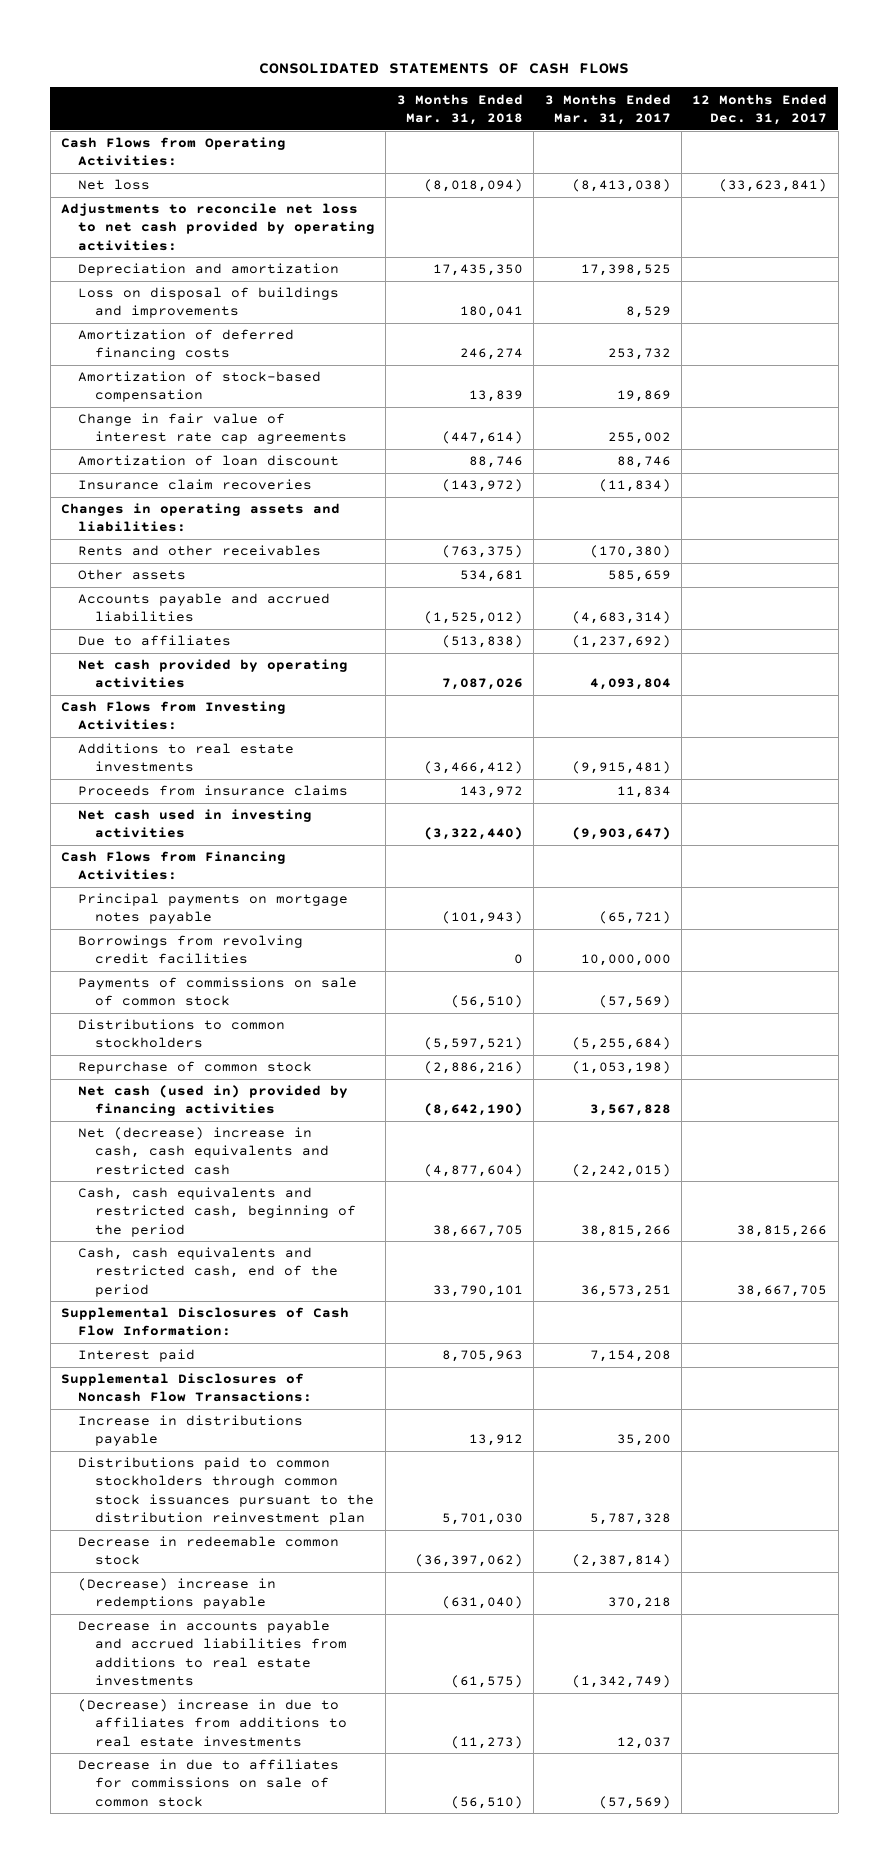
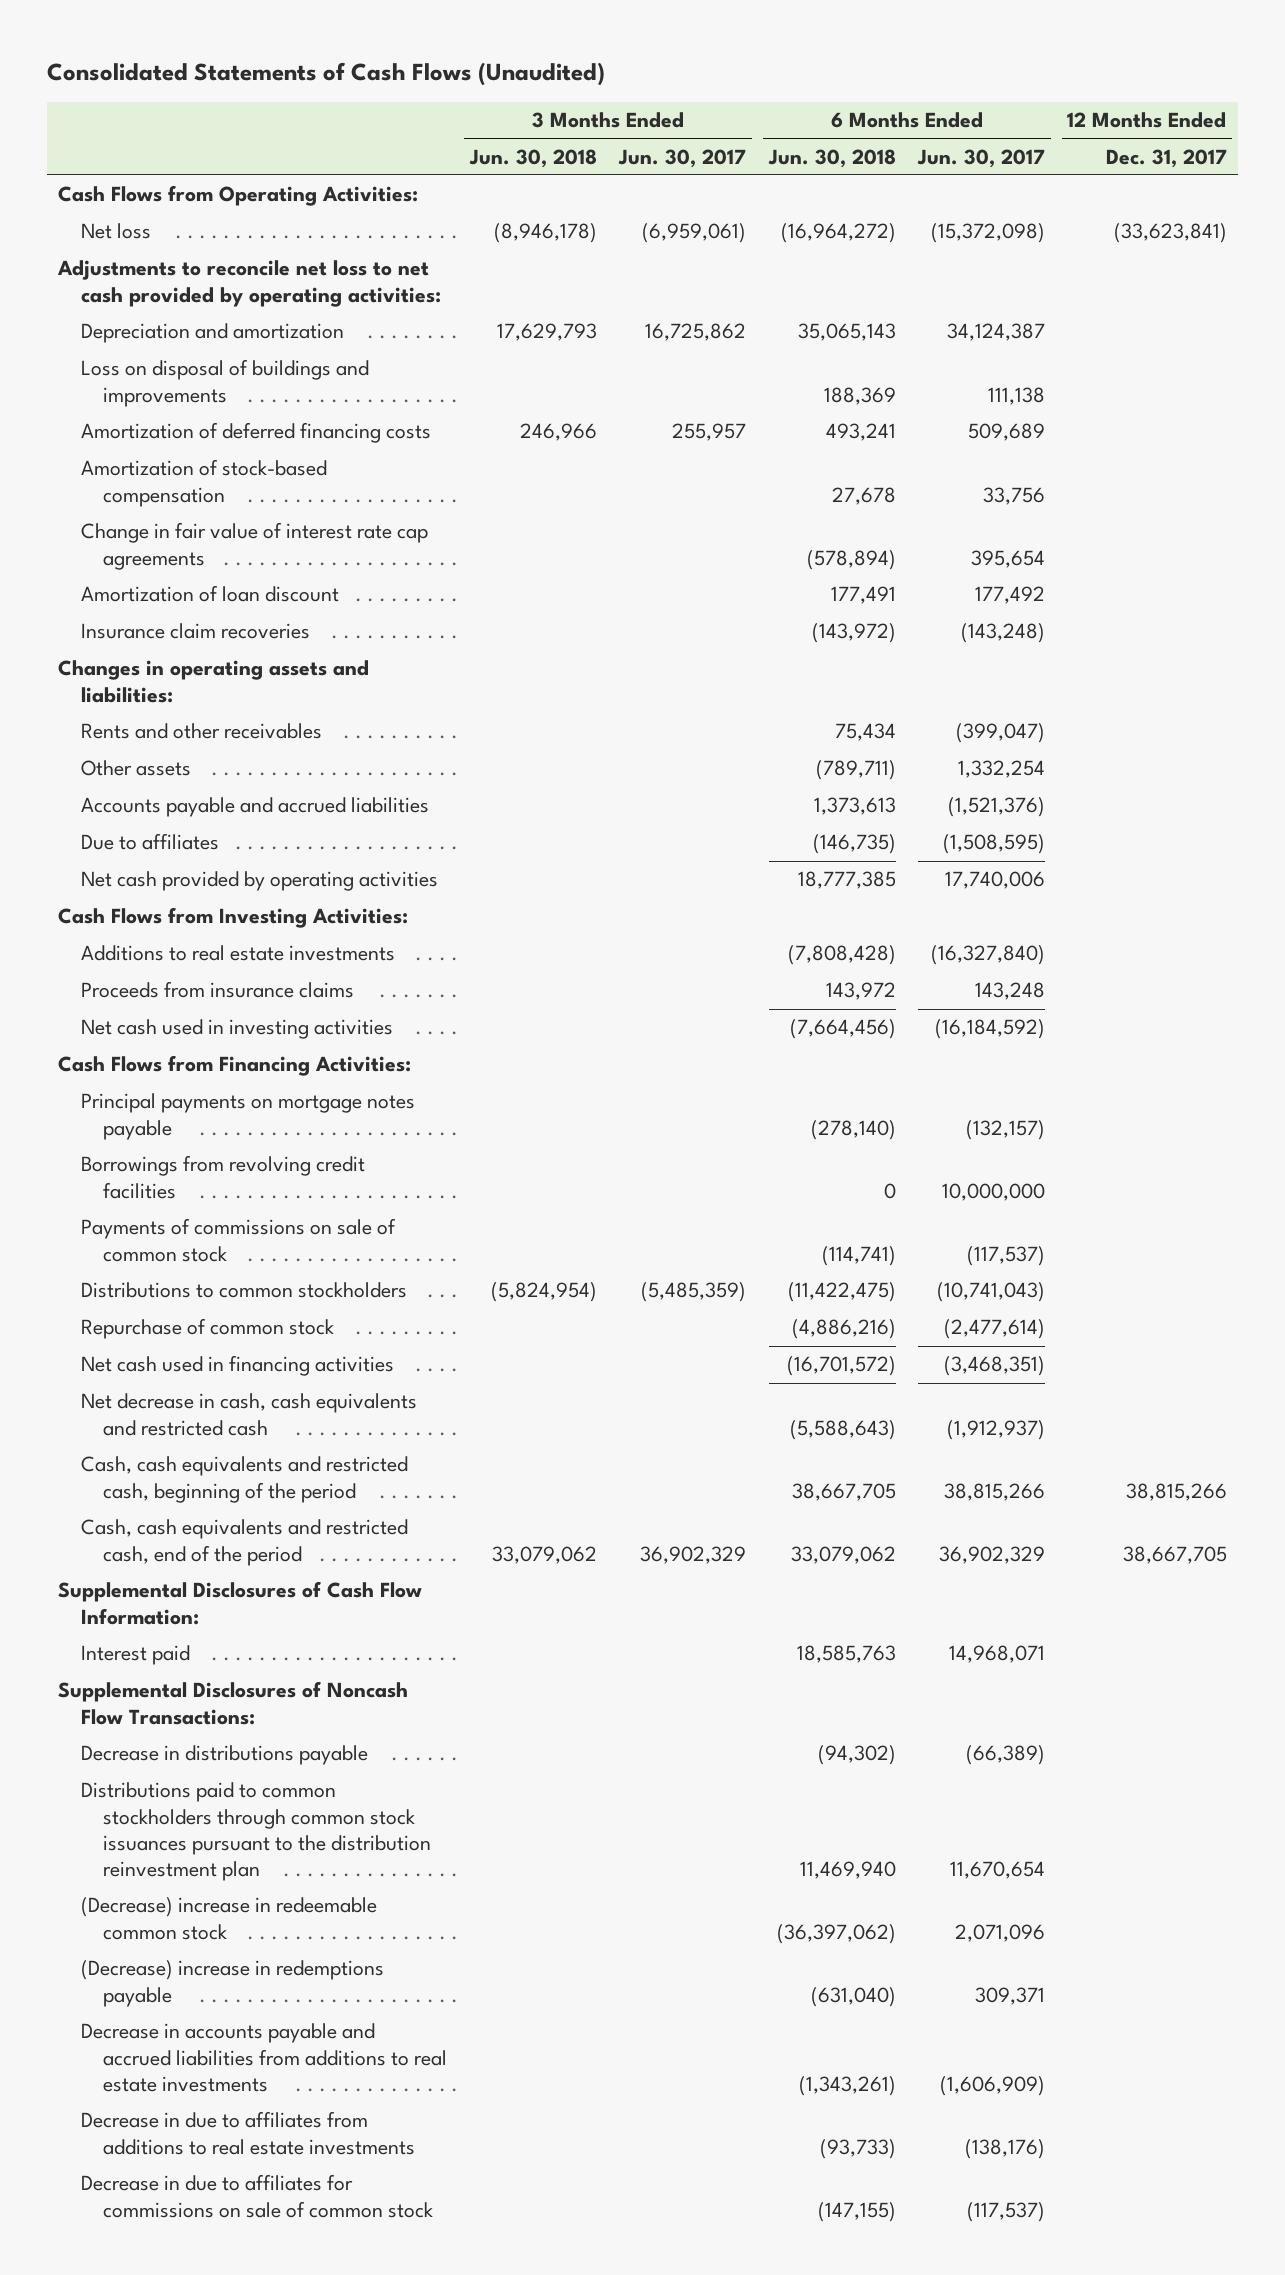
- CONSOLIDATED STATEMENTS OF CASH FLOWS
+ Consolidated Statements of Cash Flows (Unaudited)
- | 3 Months Ended Mar. 31, 2018 | 3 Months Ended Mar. 31, 2017 | 12 Months Ended Dec. 31, 2017
+ | 3 Months Ended Jun. 30, 2018 | 3 Months Ended Jun. 30, 2017 | 6 Months Ended Jun. 30, 2018 | 6 Months Ended Jun. 30, 2017 | 12 Months Ended Dec. 31, 2017
- Net cash (used in) provided by financing activities | (8,642,190) | 3,567,828 |
- Net (decrease) increase in cash, cash equivalents and restricted cash | (4,877,604) | (2,242,015) |
+ Net cash used in financing activities | | | (16,701,572) | (3,468,351) |
+ Net decrease in cash, cash equivalents and restricted cash | | | (5,588,643) | (1,912,937) |
- Increase in distributions payable | 13,912 | 35,200 |
+ Decrease in distributions payable | | | (94,302) | (66,389) |
- Decrease in redeemable common stock | (36,397,062) | (2,387,814) |
+ (Decrease) increase in redeemable common stock | | | (36,397,062) | 2,071,096 |
- (Decrease) increase in due to affiliates from additions to real estate investments | (11,273) | 12,037 |
+ Decrease in due to affiliates from additions to real estate investments | | | (93,733) | (138,176) |

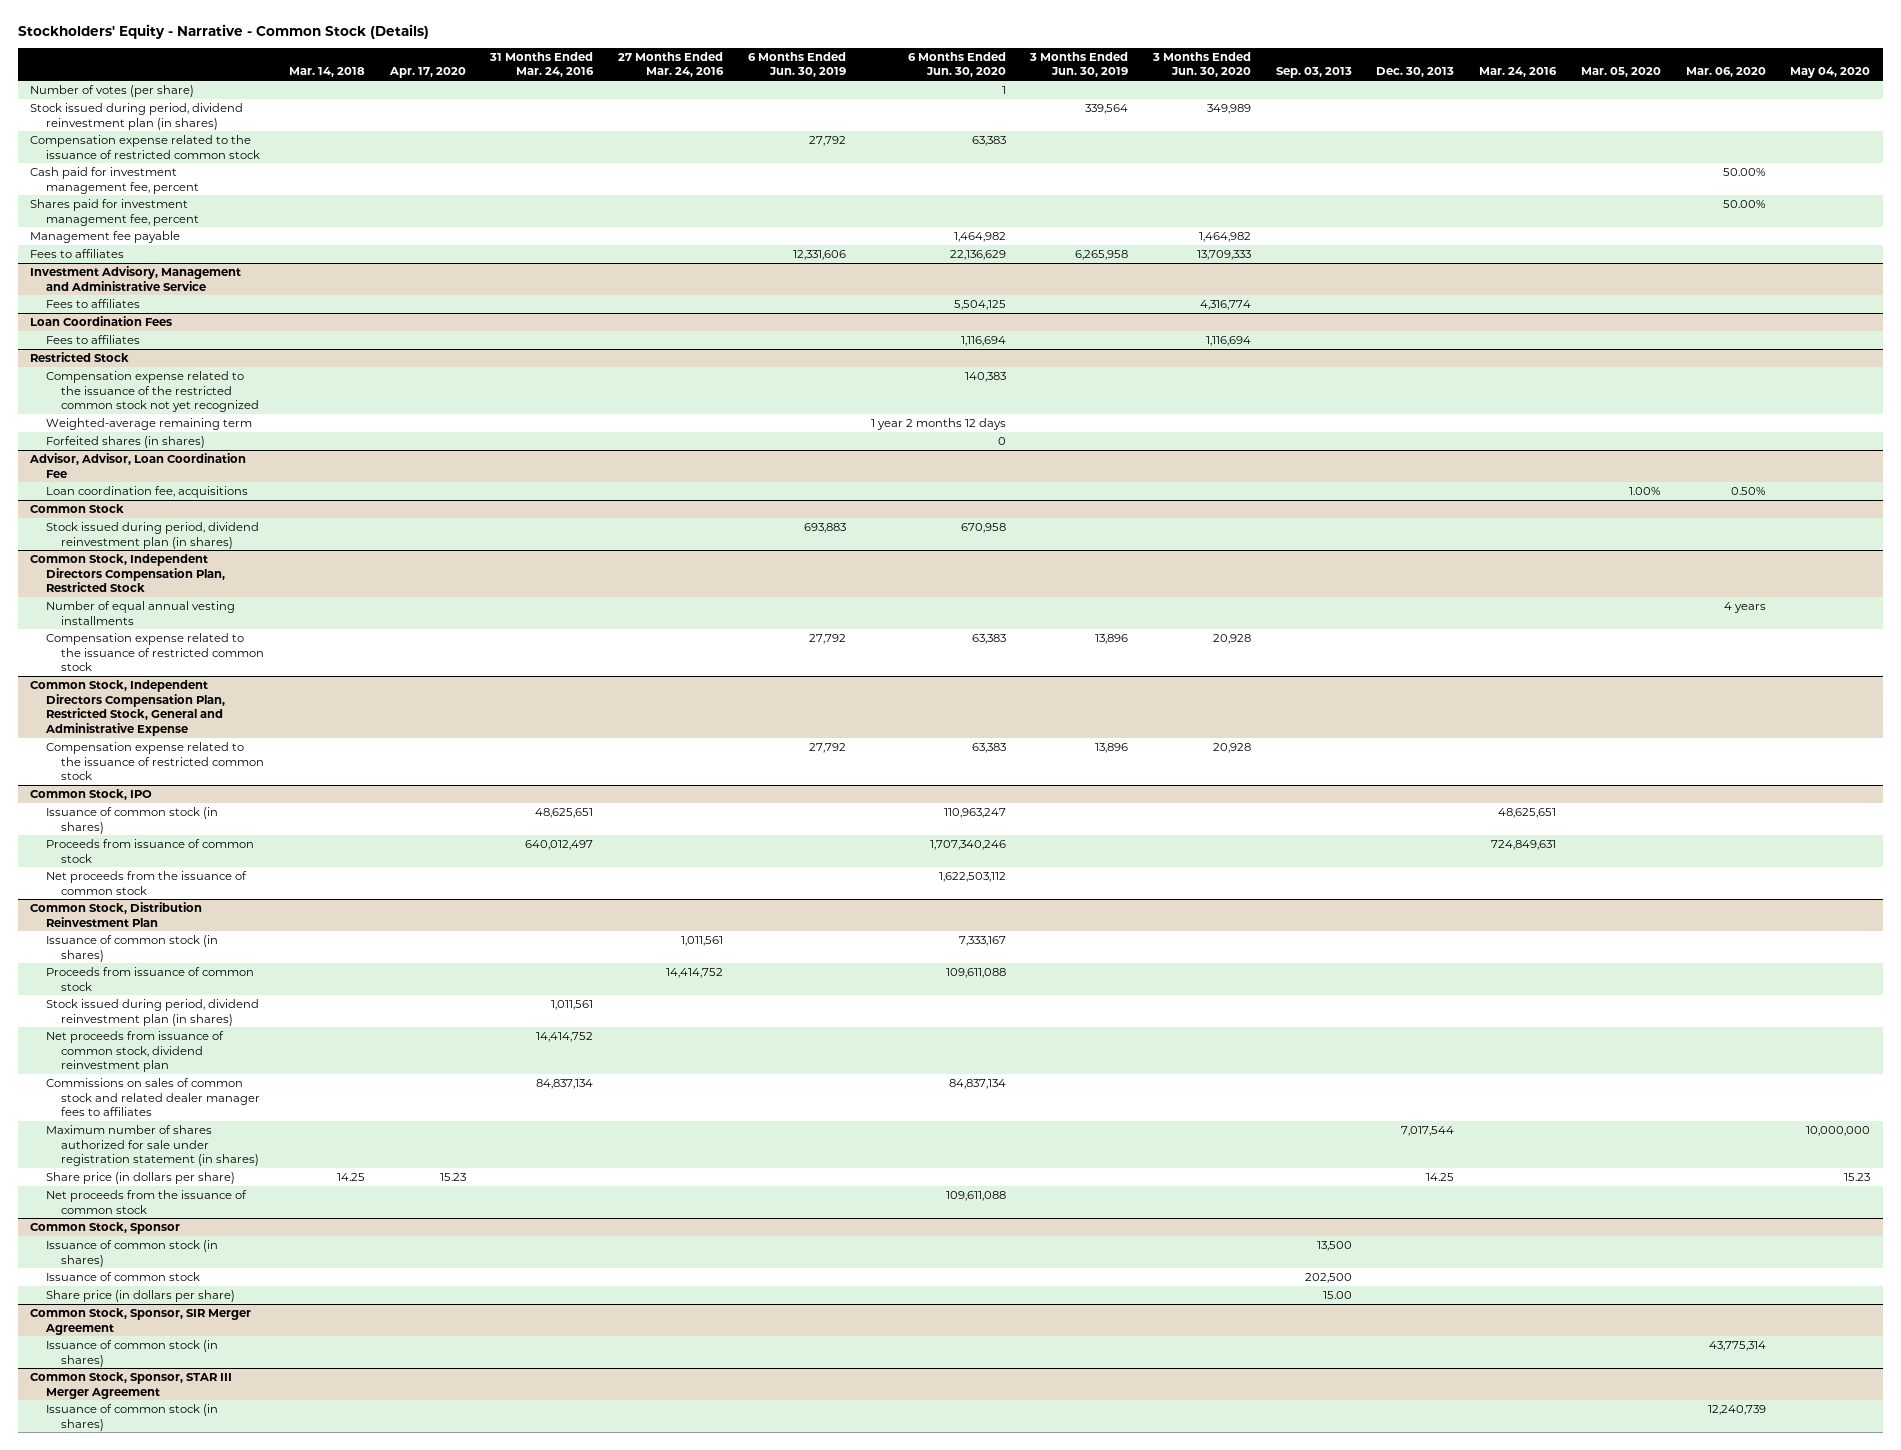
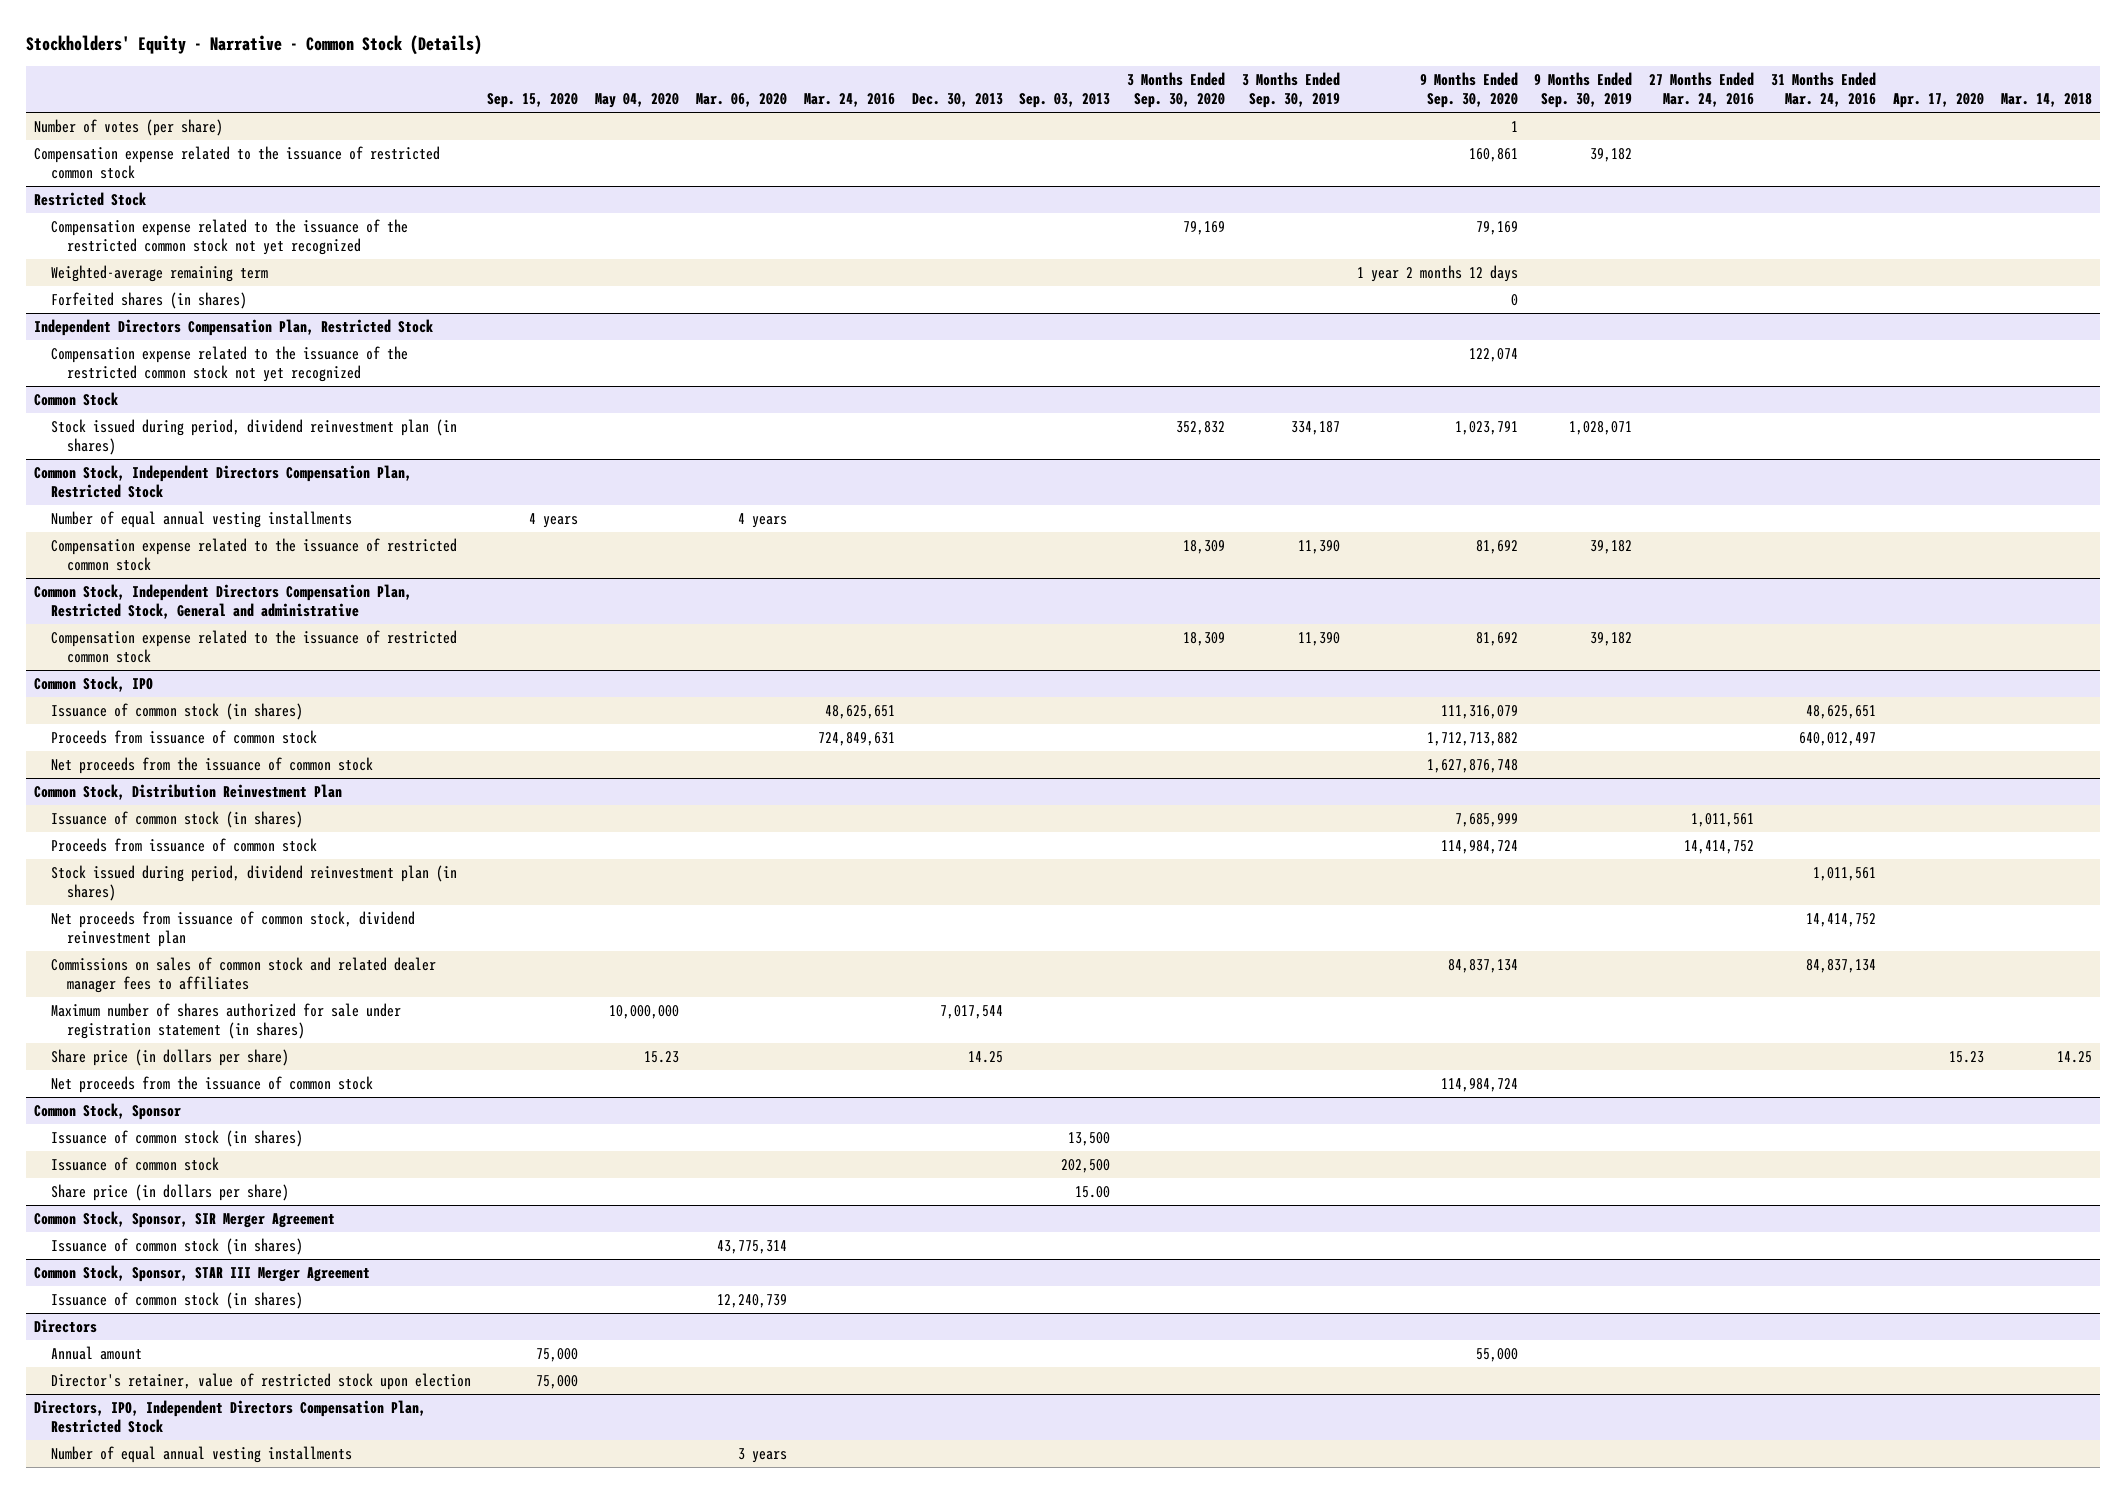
- | Mar. 14, 2018 | Apr. 17, 2020 | 31 Months Ended Mar. 24, 2016 | 27 Months Ended Mar. 24, 2016 | 6 Months Ended Jun. 30, 2019 | 6 Months Ended Jun. 30, 2020 | 3 Months Ended Jun. 30, 2019 | 3 Months Ended Jun. 30, 2020 | Sep. 03, 2013 | Dec. 30, 2013 | Mar. 24, 2016 | Mar. 05, 2020 | Mar. 06, 2020 | May 04, 2020
+ | Sep. 15, 2020 | May 04, 2020 | Mar. 06, 2020 | Mar. 24, 2016 | Dec. 30, 2013 | Sep. 03, 2013 | 3 Months Ended Sep. 30, 2020 | 3 Months Ended Sep. 30, 2019 | 9 Months Ended Sep. 30, 2020 | 9 Months Ended Sep. 30, 2019 | 27 Months Ended Mar. 24, 2016 | 31 Months Ended Mar. 24, 2016 | Apr. 17, 2020 | Mar. 14, 2018
- Stock issued during period, dividend reinvestment plan (in shares) | | | | | | | 339,564 | 349,989 | | | | | |
- Cash paid for investment management fee, percent | | | | | | | | | | | | | 50.00% |
- Shares paid for investment management fee, percent | | | | | | | | | | | | | 50.00% |
- Management fee payable | | | | | | 1,464,982 | | 1,464,982 | | | | | |
- Fees to affiliates | | | | | 12,331,606 | 22,136,629 | 6,265,958 | 13,709,333 | | | | | |
- Investment Advisory, Management and Administrative Service
- Fees to affiliates | | | | | | 5,504,125 | | 4,316,774 | | | | | |
- Loan Coordination Fees
- Fees to affiliates | | | | | | 1,116,694 | | 1,116,694 | | | | | |
- Advisor, Advisor, Loan Coordination Fee
- Loan coordination fee, acquisitions | | | | | | | | | | | | 1.00% | 0.50% |
+ Independent Directors Compensation Plan, Restricted Stock
+ Compensation expense related to the issuance of the restricted common stock not yet recognized | | | | | | | | | 122,074 | | | | |
- Common Stock, Independent Directors Compensation Plan, Restricted Stock, General and Administrative Expense
+ Common Stock, Independent Directors Compensation Plan, Restricted Stock, General and administrative
+ Directors
+ Annual amount | 75,000 | | | | | | | | 55,000 | | | | |
+ Director's retainer, value of restricted stock upon election | 75,000 | | | | | | | | | | | | |
+ Directors, IPO, Independent Directors Compensation Plan, Restricted Stock
+ Number of equal annual vesting installments | | | 3 years | | | | | | | | | | |

